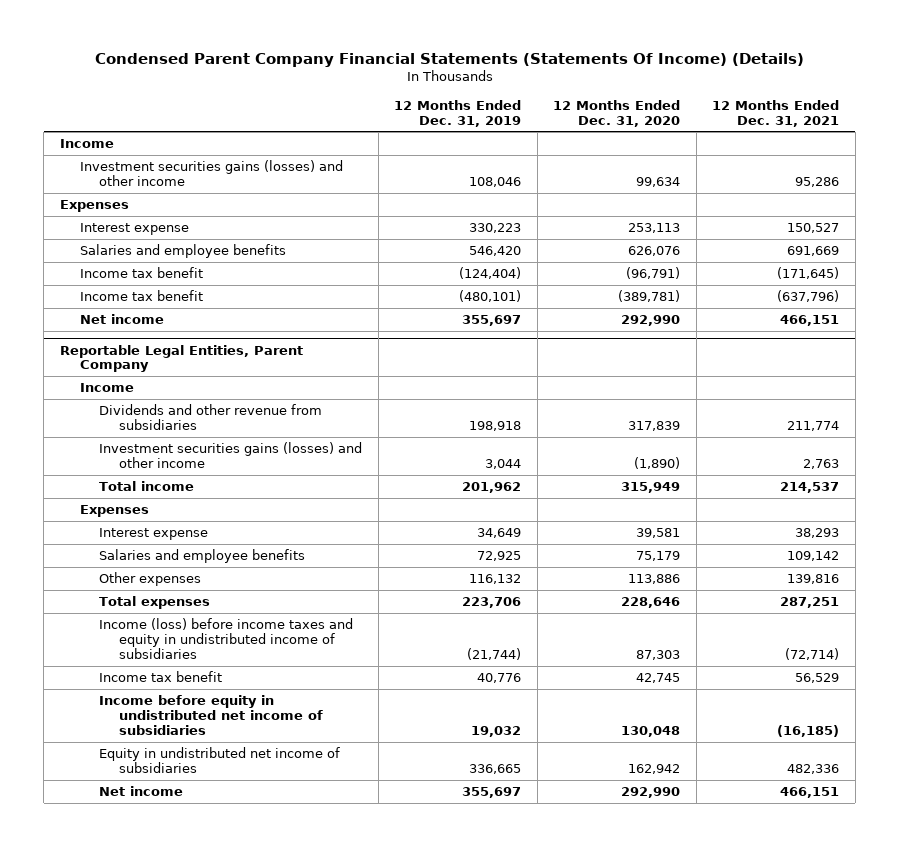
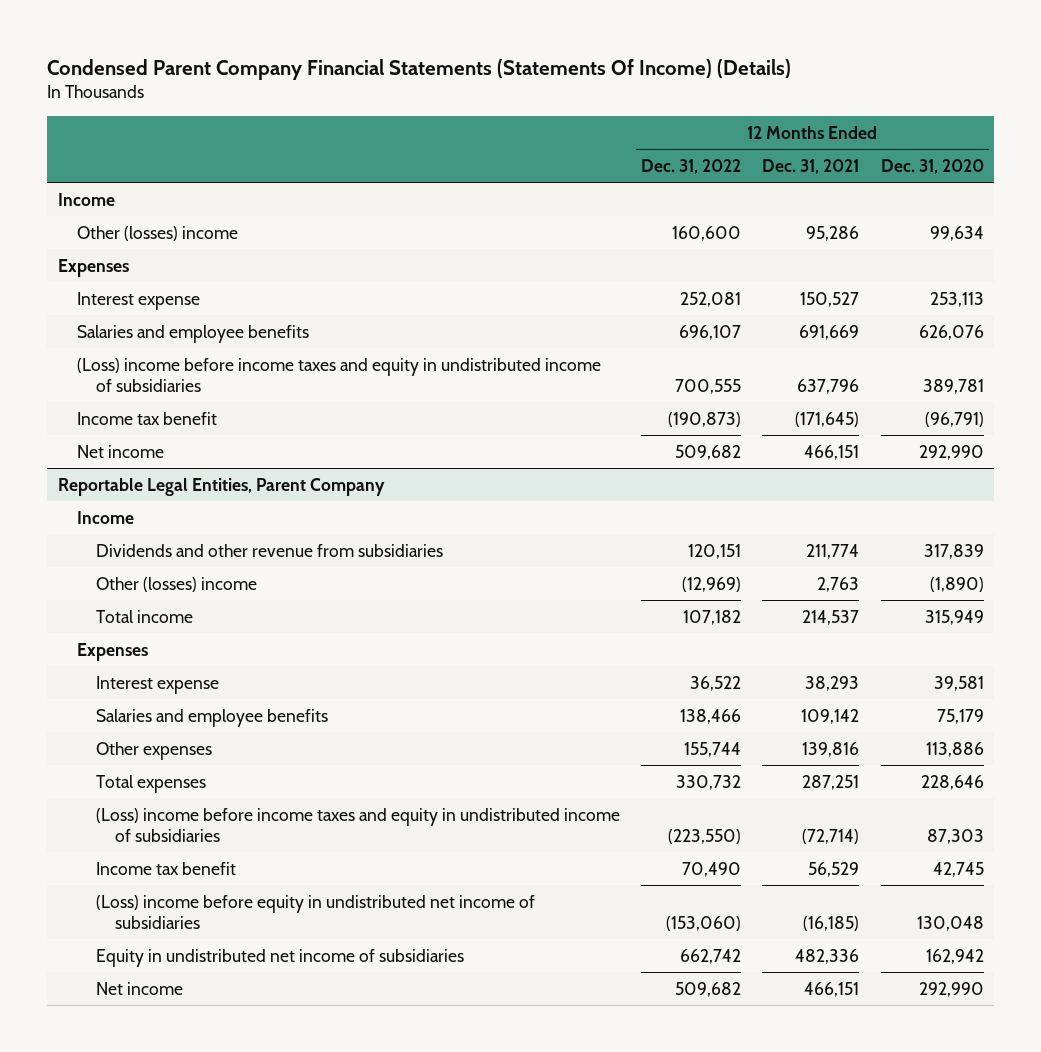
- | 12 Months Ended Dec. 31, 2019 | 12 Months Ended Dec. 31, 2020 | 12 Months Ended Dec. 31, 2021
+ | 12 Months Ended Dec. 31, 2022 | 12 Months Ended Dec. 31, 2021 | 12 Months Ended Dec. 31, 2020
- Investment securities gains (losses) and other income | 108,046 | 99,634 | 95,286
+ Other (losses) income | 160,600 | 95,286 | 99,634
+ (Loss) income before income taxes and equity in undistributed income of subsidiaries | 700,555 | 637,796 | 389,781
- Income tax benefit | (480,101) | (389,781) | (637,796)
@ Reportable Legal Entities, Parent Company
- Investment securities gains (losses) and other income | 3,044 | (1,890) | 2,763
+ Other (losses) income | (12,969) | 2,763 | (1,890)
- Income (loss) before income taxes and equity in undistributed income of subsidiaries | (21,744) | 87,303 | (72,714)
+ (Loss) income before income taxes and equity in undistributed income of subsidiaries | (223,550) | (72,714) | 87,303
- Income before equity in undistributed net income of subsidiaries | 19,032 | 130,048 | (16,185)
+ (Loss) income before equity in undistributed net income of subsidiaries | (153,060) | (16,185) | 130,048

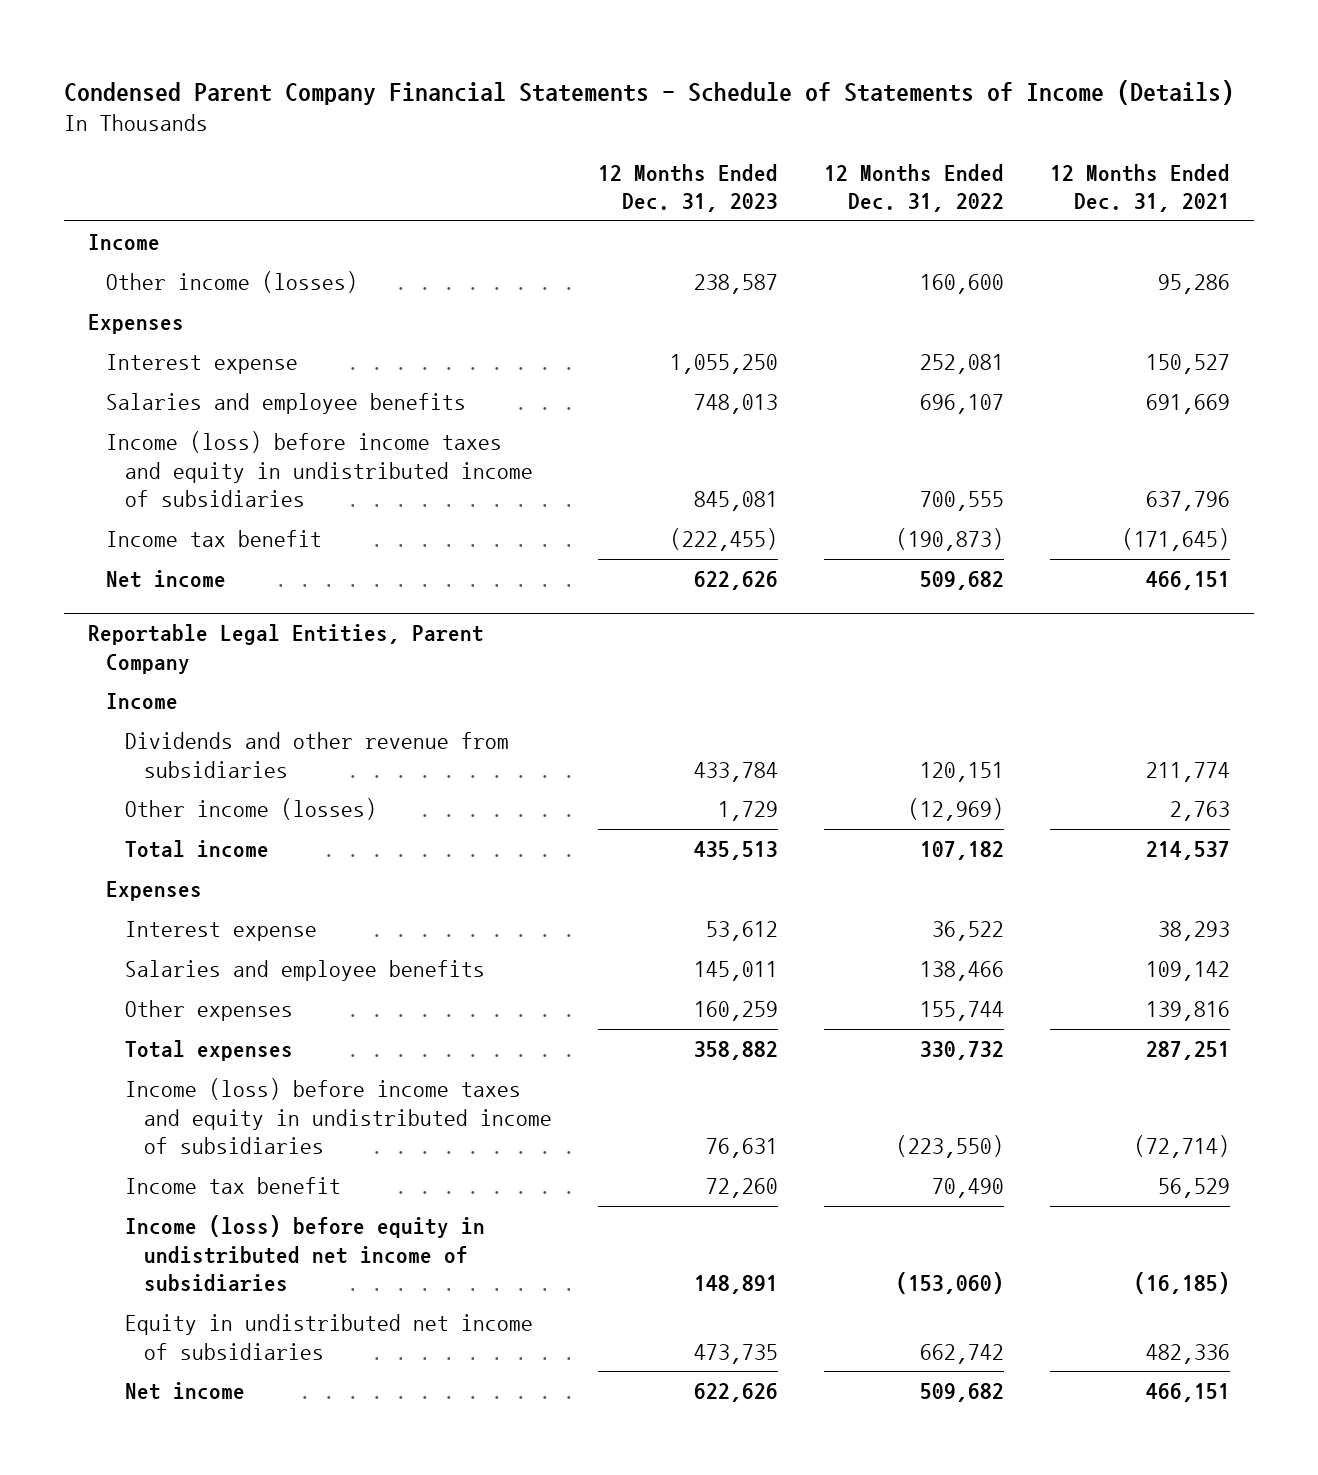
- Condensed Parent Company Financial Statements (Statements Of Income) (Details)
+ Condensed Parent Company Financial Statements - Schedule of Statements of Income (Details)
- | 12 Months Ended Dec. 31, 2022 | 12 Months Ended Dec. 31, 2021 | 12 Months Ended Dec. 31, 2020
+ | 12 Months Ended Dec. 31, 2023 | 12 Months Ended Dec. 31, 2022 | 12 Months Ended Dec. 31, 2021
- Other (losses) income | 160,600 | 95,286 | 99,634
+ Other income (losses) | 238,587 | 160,600 | 95,286
- (Loss) income before income taxes and equity in undistributed income of subsidiaries | 700,555 | 637,796 | 389,781
+ Income (loss) before income taxes and equity in undistributed income of subsidiaries | 845,081 | 700,555 | 637,796
@ Reportable Legal Entities, Parent Company
- Other (losses) income | (12,969) | 2,763 | (1,890)
+ Other income (losses) | 1,729 | (12,969) | 2,763
- (Loss) income before income taxes and equity in undistributed income of subsidiaries | (223,550) | (72,714) | 87,303
+ Income (loss) before income taxes and equity in undistributed income of subsidiaries | 76,631 | (223,550) | (72,714)
- (Loss) income before equity in undistributed net income of subsidiaries | (153,060) | (16,185) | 130,048
+ Income (loss) before equity in undistributed net income of subsidiaries | 148,891 | (153,060) | (16,185)

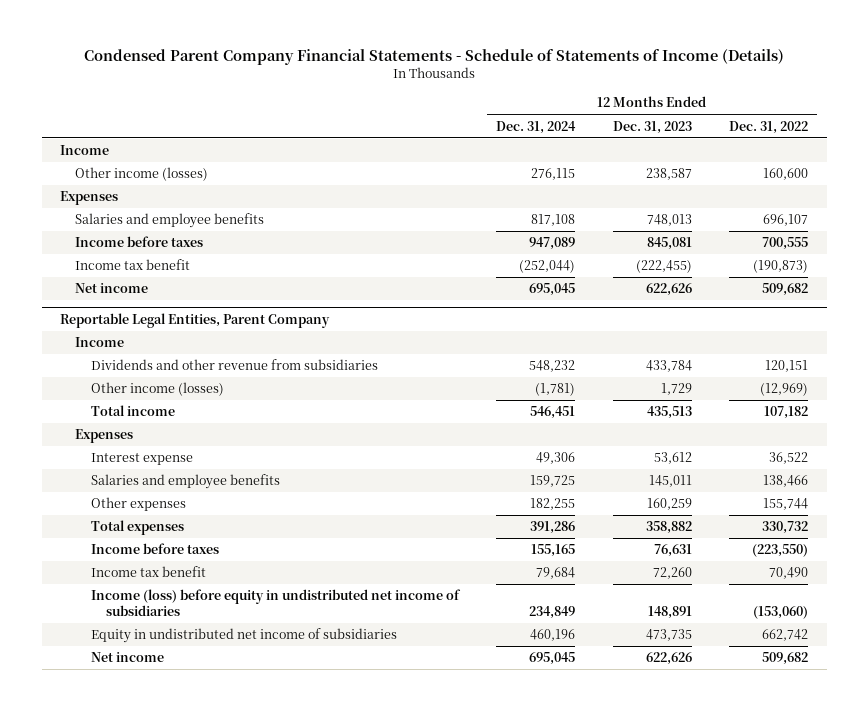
- | 12 Months Ended Dec. 31, 2023 | 12 Months Ended Dec. 31, 2022 | 12 Months Ended Dec. 31, 2021
+ | 12 Months Ended Dec. 31, 2024 | 12 Months Ended Dec. 31, 2023 | 12 Months Ended Dec. 31, 2022
- Interest expense | 1,055,250 | 252,081 | 150,527
- Income (loss) before income taxes and equity in undistributed income of subsidiaries | 845,081 | 700,555 | 637,796
+ Income before taxes | 947,089 | 845,081 | 700,555
@ Reportable Legal Entities, Parent Company
- Income (loss) before income taxes and equity in undistributed income of subsidiaries | 76,631 | (223,550) | (72,714)
+ Income before taxes | 155,165 | 76,631 | (223,550)

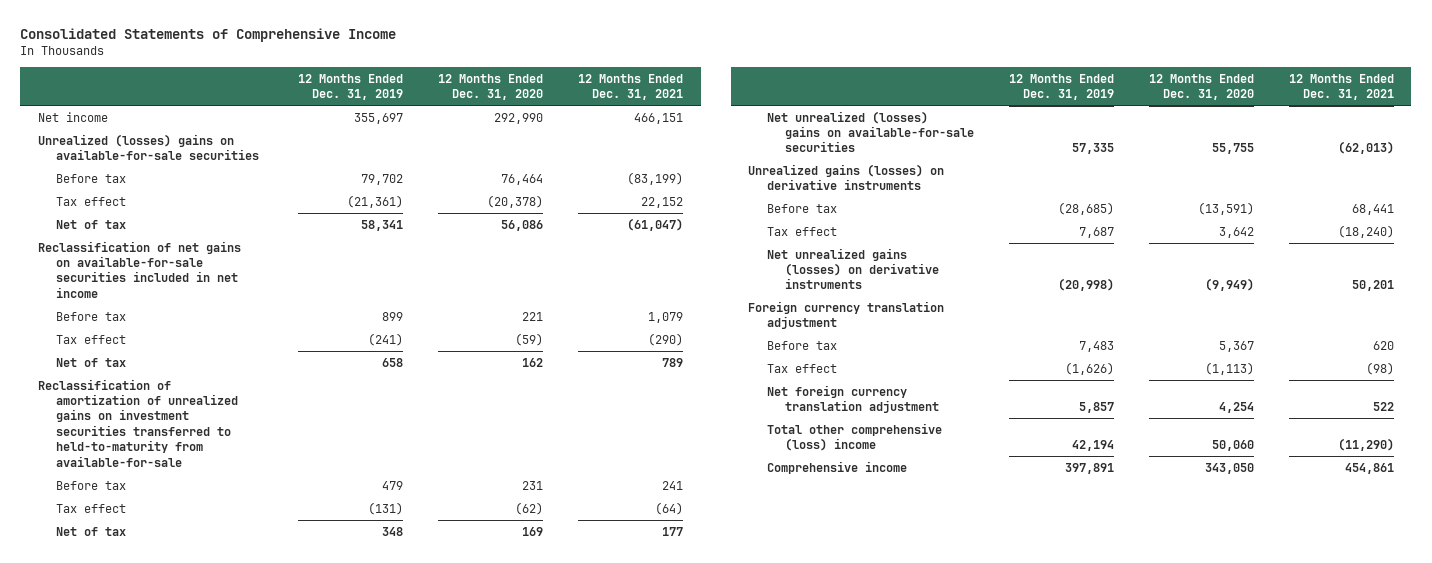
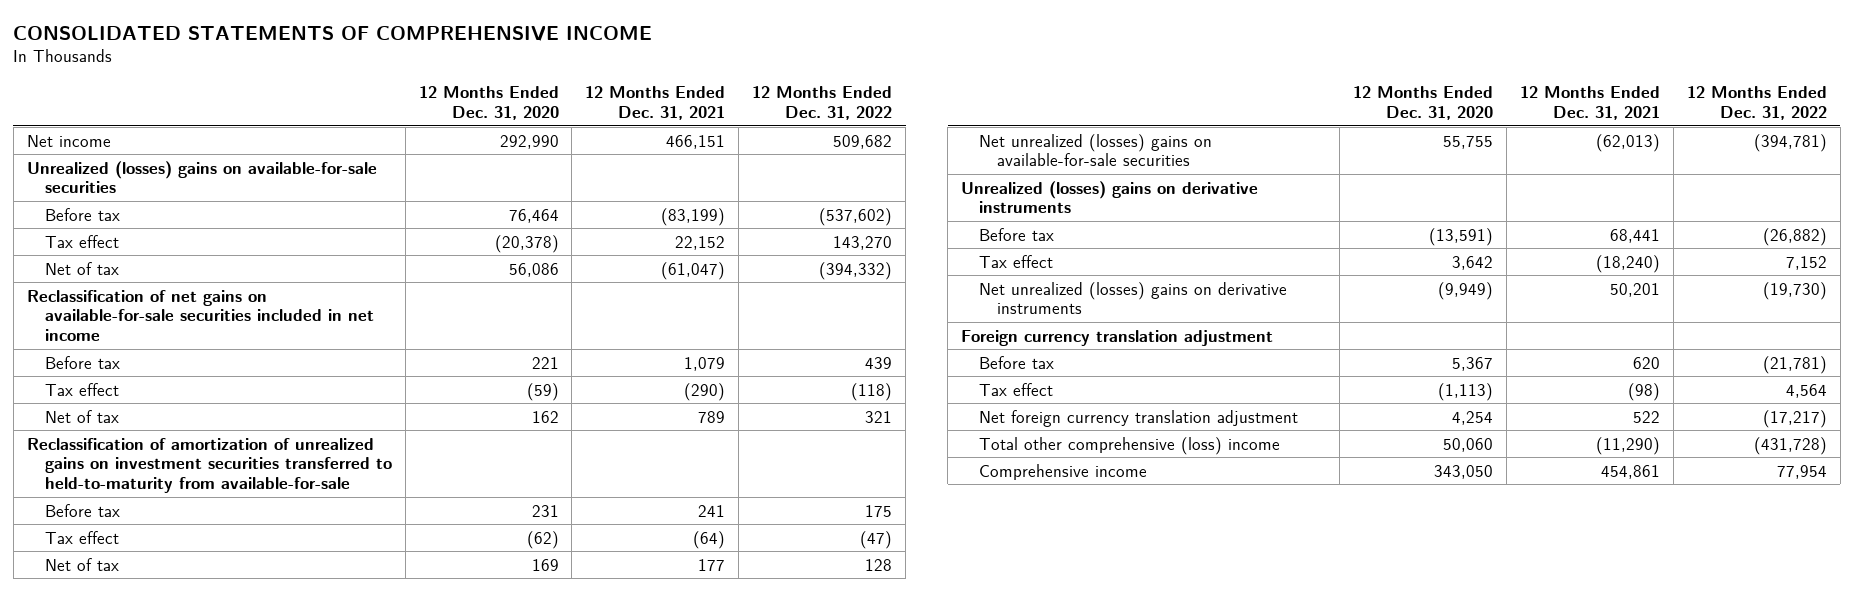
- Consolidated Statements of Comprehensive Income
+ CONSOLIDATED STATEMENTS OF COMPREHENSIVE INCOME
- | 12 Months Ended Dec. 31, 2019 | 12 Months Ended Dec. 31, 2020 | 12 Months Ended Dec. 31, 2021
+ | 12 Months Ended Dec. 31, 2020 | 12 Months Ended Dec. 31, 2021 | 12 Months Ended Dec. 31, 2022
- Unrealized gains (losses) on derivative instruments
+ Unrealized (losses) gains on derivative instruments
- Net unrealized gains (losses) on derivative instruments | (20,998) | (9,949) | 50,201
+ Net unrealized (losses) gains on derivative instruments | (9,949) | 50,201 | (19,730)

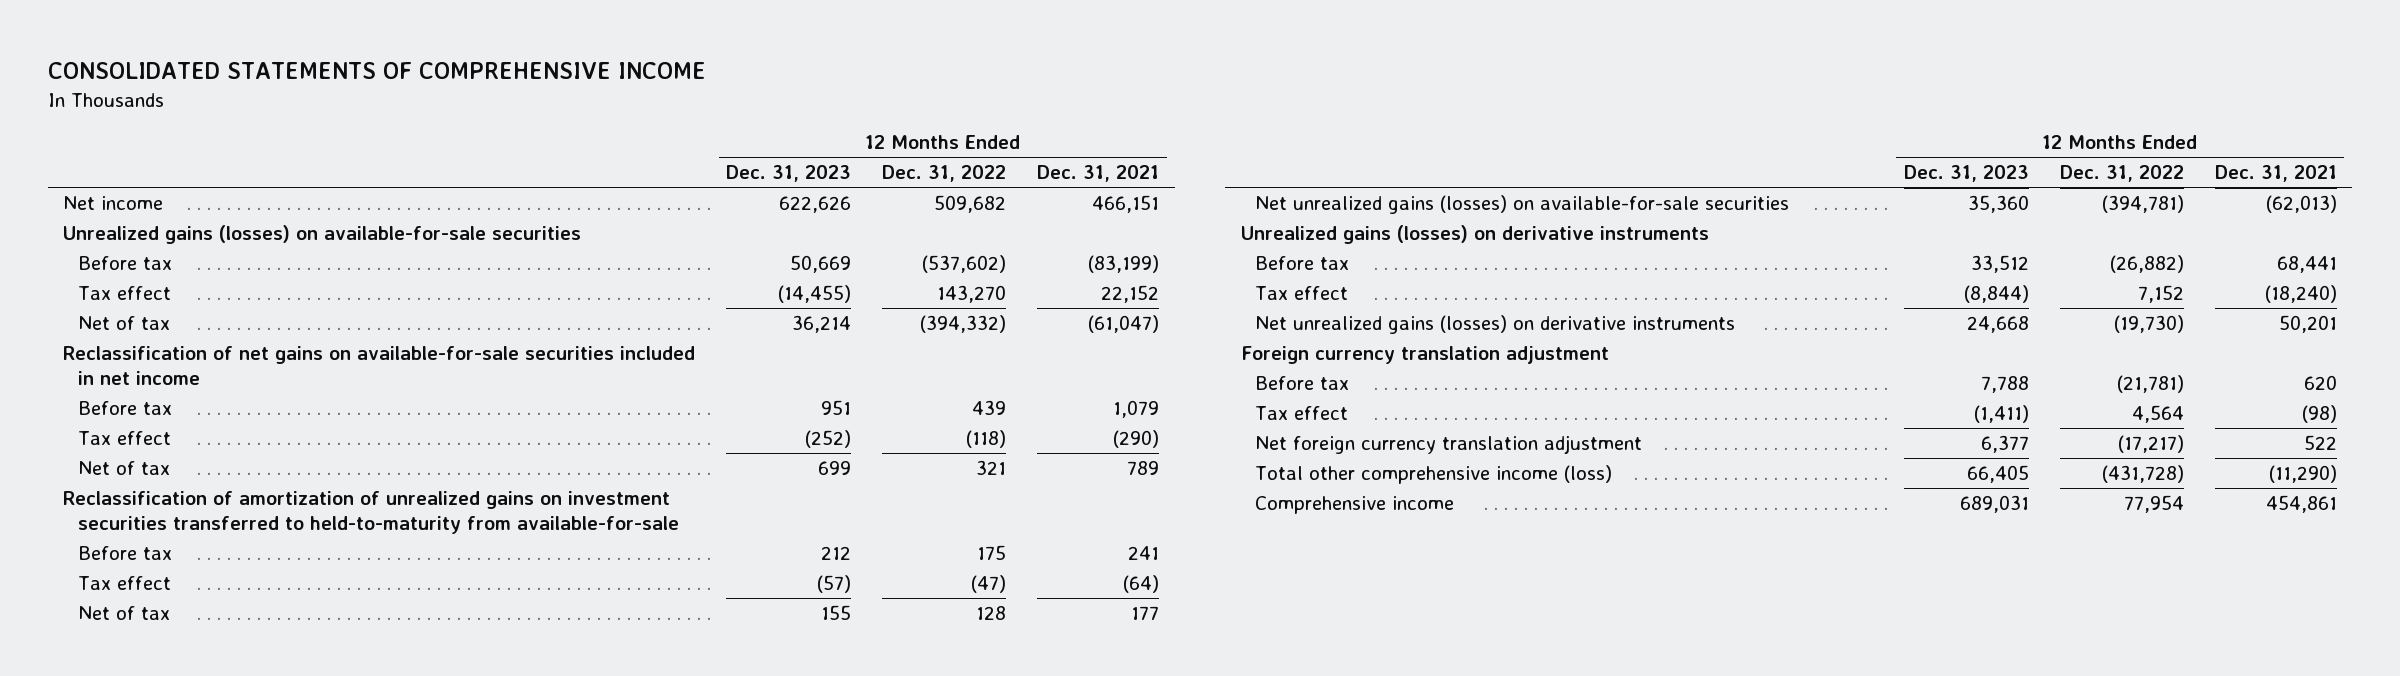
- | 12 Months Ended Dec. 31, 2020 | 12 Months Ended Dec. 31, 2021 | 12 Months Ended Dec. 31, 2022
+ | 12 Months Ended Dec. 31, 2023 | 12 Months Ended Dec. 31, 2022 | 12 Months Ended Dec. 31, 2021
- Unrealized (losses) gains on available-for-sale securities
+ Unrealized gains (losses) on available-for-sale securities
- Net unrealized (losses) gains on available-for-sale securities | 55,755 | (62,013) | (394,781)
- Unrealized (losses) gains on derivative instruments
+ Net unrealized gains (losses) on available-for-sale securities | 35,360 | (394,781) | (62,013)
+ Unrealized gains (losses) on derivative instruments
- Net unrealized (losses) gains on derivative instruments | (9,949) | 50,201 | (19,730)
+ Net unrealized gains (losses) on derivative instruments | 24,668 | (19,730) | 50,201
- Total other comprehensive (loss) income | 50,060 | (11,290) | (431,728)
+ Total other comprehensive income (loss) | 66,405 | (431,728) | (11,290)

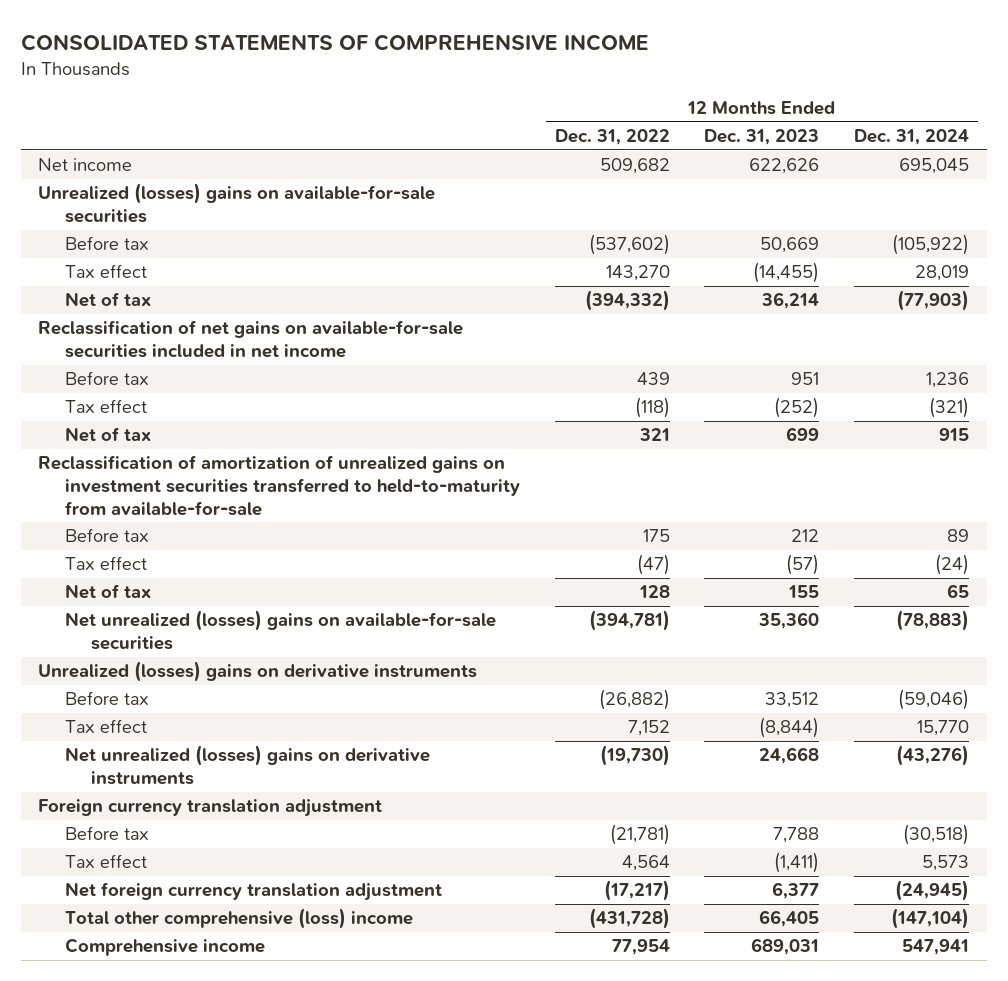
- | 12 Months Ended Dec. 31, 2023 | 12 Months Ended Dec. 31, 2022 | 12 Months Ended Dec. 31, 2021
+ | 12 Months Ended Dec. 31, 2022 | 12 Months Ended Dec. 31, 2023 | 12 Months Ended Dec. 31, 2024
- Unrealized gains (losses) on available-for-sale securities
+ Unrealized (losses) gains on available-for-sale securities
- Net unrealized gains (losses) on available-for-sale securities | 35,360 | (394,781) | (62,013)
- Unrealized gains (losses) on derivative instruments
+ Net unrealized (losses) gains on available-for-sale securities | (394,781) | 35,360 | (78,883)
+ Unrealized (losses) gains on derivative instruments
- Net unrealized gains (losses) on derivative instruments | 24,668 | (19,730) | 50,201
+ Net unrealized (losses) gains on derivative instruments | (19,730) | 24,668 | (43,276)
- Total other comprehensive income (loss) | 66,405 | (431,728) | (11,290)
+ Total other comprehensive (loss) income | (431,728) | 66,405 | (147,104)

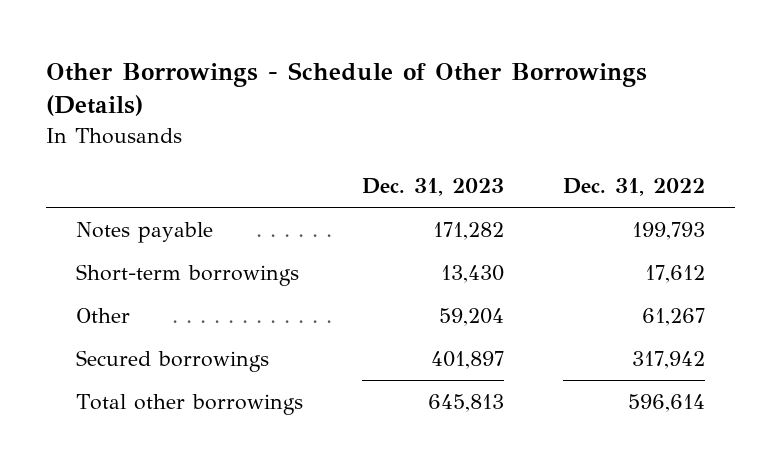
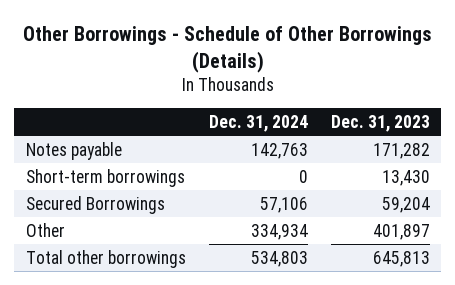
- | Dec. 31, 2023 | Dec. 31, 2022
+ | Dec. 31, 2024 | Dec. 31, 2023
- Other | 59,204 | 61,267
- Secured borrowings | 401,897 | 317,942
+ Secured Borrowings | 57,106 | 59,204
+ Other | 334,934 | 401,897

